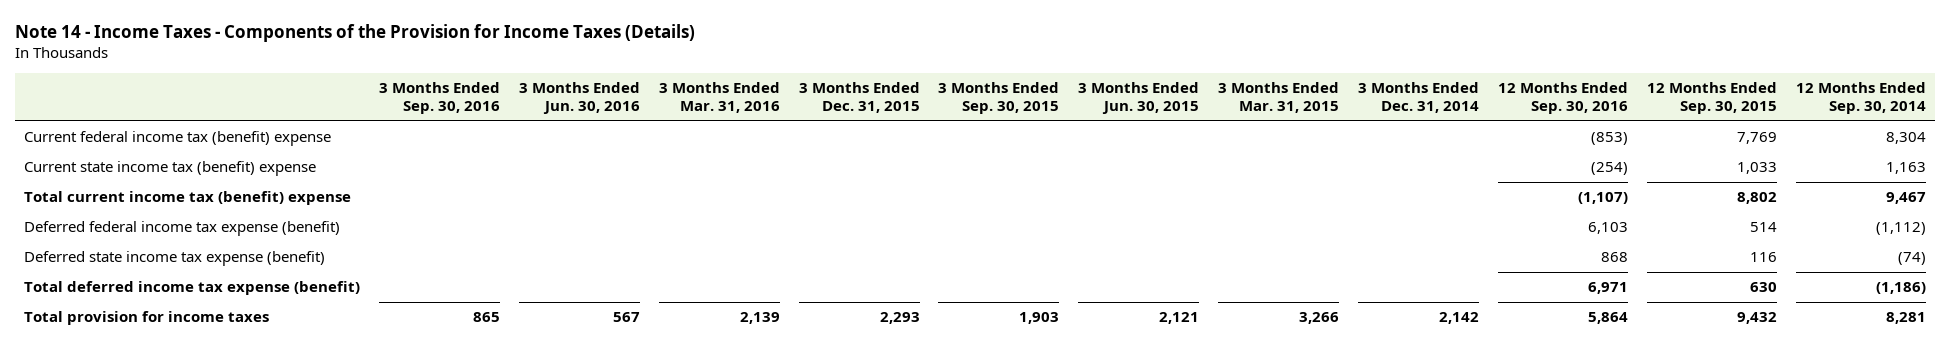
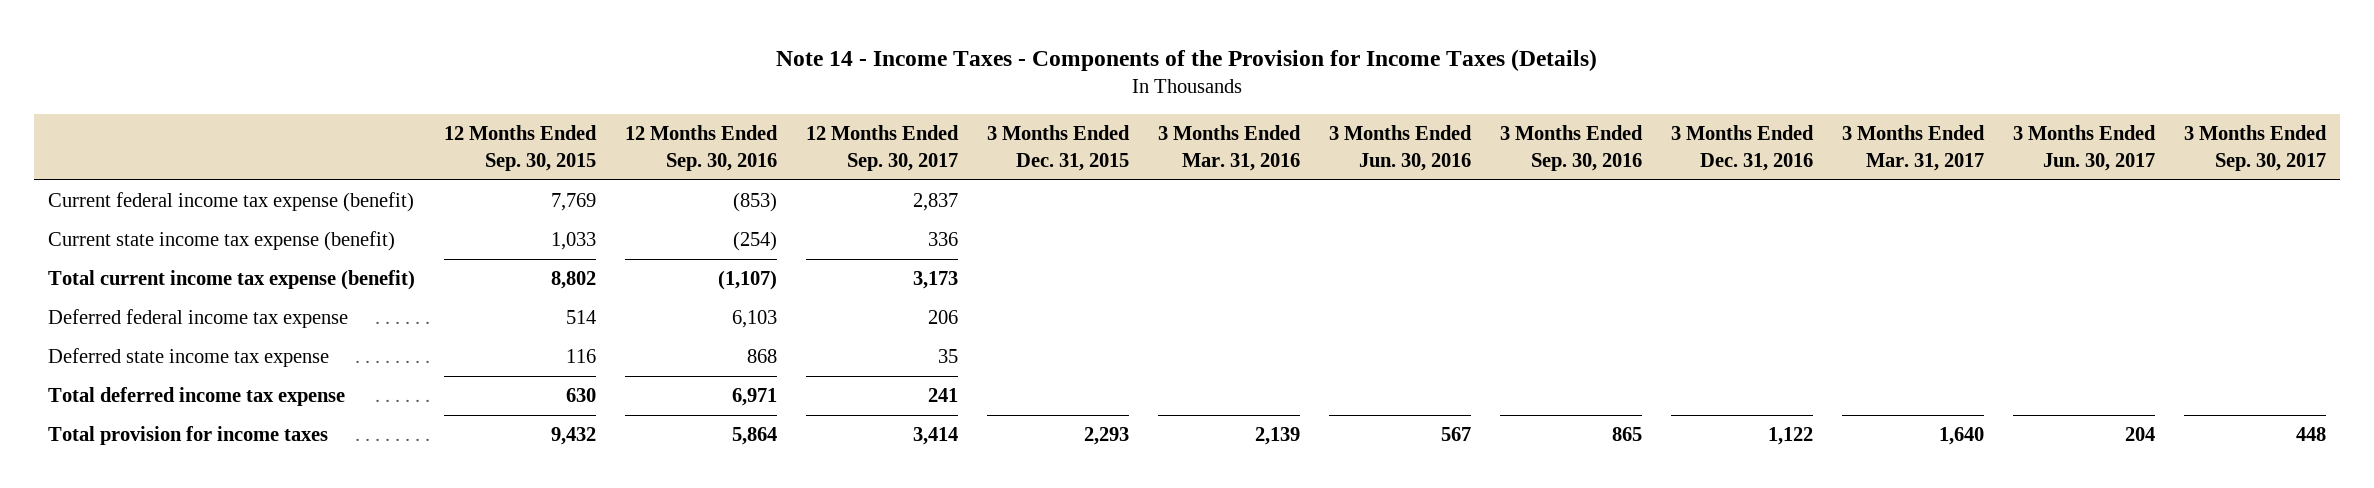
- | 3 Months Ended Sep. 30, 2016 | 3 Months Ended Jun. 30, 2016 | 3 Months Ended Mar. 31, 2016 | 3 Months Ended Dec. 31, 2015 | 3 Months Ended Sep. 30, 2015 | 3 Months Ended Jun. 30, 2015 | 3 Months Ended Mar. 31, 2015 | 3 Months Ended Dec. 31, 2014 | 12 Months Ended Sep. 30, 2016 | 12 Months Ended Sep. 30, 2015 | 12 Months Ended Sep. 30, 2014
+ | 12 Months Ended Sep. 30, 2015 | 12 Months Ended Sep. 30, 2016 | 12 Months Ended Sep. 30, 2017 | 3 Months Ended Dec. 31, 2015 | 3 Months Ended Mar. 31, 2016 | 3 Months Ended Jun. 30, 2016 | 3 Months Ended Sep. 30, 2016 | 3 Months Ended Dec. 31, 2016 | 3 Months Ended Mar. 31, 2017 | 3 Months Ended Jun. 30, 2017 | 3 Months Ended Sep. 30, 2017
- Current federal income tax (benefit) expense | | | | | | | | | (853) | 7,769 | 8,304
- Current state income tax (benefit) expense | | | | | | | | | (254) | 1,033 | 1,163
- Total current income tax (benefit) expense | | | | | | | | | (1,107) | 8,802 | 9,467
- Deferred federal income tax expense (benefit) | | | | | | | | | 6,103 | 514 | (1,112)
- Deferred state income tax expense (benefit) | | | | | | | | | 868 | 116 | (74)
- Total deferred income tax expense (benefit) | | | | | | | | | 6,971 | 630 | (1,186)
+ Current federal income tax expense (benefit) | 7,769 | (853) | 2,837 | | | | | | | |
+ Current state income tax expense (benefit) | 1,033 | (254) | 336 | | | | | | | |
+ Total current income tax expense (benefit) | 8,802 | (1,107) | 3,173 | | | | | | | |
+ Deferred federal income tax expense | 514 | 6,103 | 206 | | | | | | | |
+ Deferred state income tax expense | 116 | 868 | 35 | | | | | | | |
+ Total deferred income tax expense | 630 | 6,971 | 241 | | | | | | | |

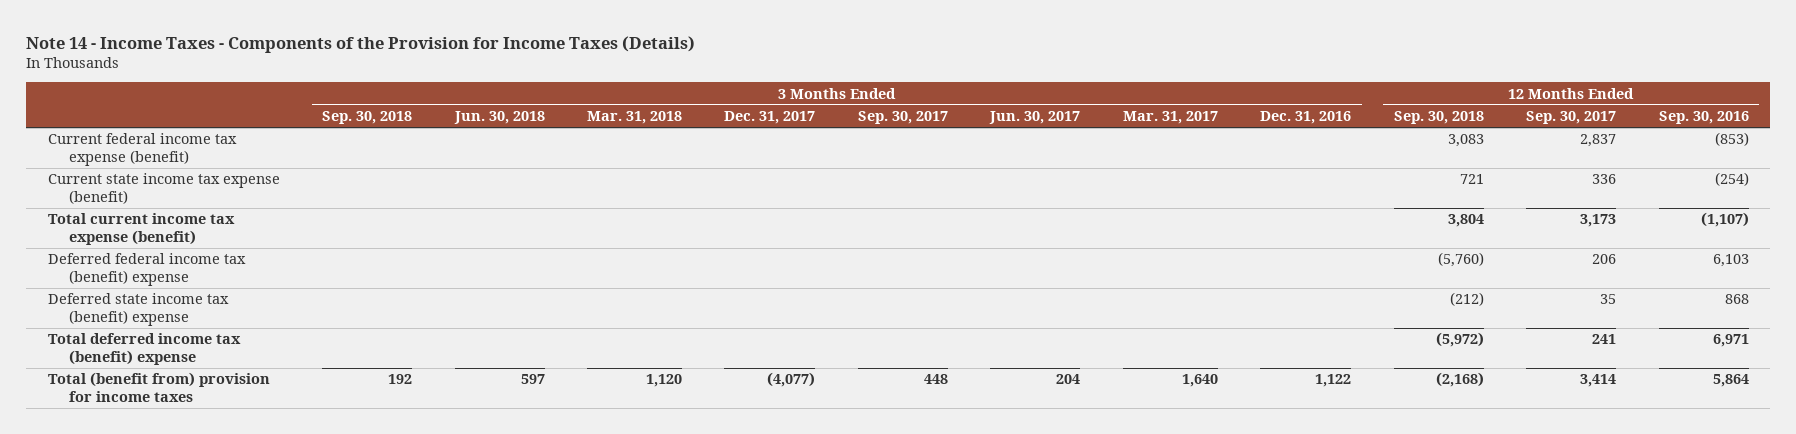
- | 12 Months Ended Sep. 30, 2015 | 12 Months Ended Sep. 30, 2016 | 12 Months Ended Sep. 30, 2017 | 3 Months Ended Dec. 31, 2015 | 3 Months Ended Mar. 31, 2016 | 3 Months Ended Jun. 30, 2016 | 3 Months Ended Sep. 30, 2016 | 3 Months Ended Dec. 31, 2016 | 3 Months Ended Mar. 31, 2017 | 3 Months Ended Jun. 30, 2017 | 3 Months Ended Sep. 30, 2017
+ | 3 Months Ended Sep. 30, 2018 | 3 Months Ended Jun. 30, 2018 | 3 Months Ended Mar. 31, 2018 | 3 Months Ended Dec. 31, 2017 | 3 Months Ended Sep. 30, 2017 | 3 Months Ended Jun. 30, 2017 | 3 Months Ended Mar. 31, 2017 | 3 Months Ended Dec. 31, 2016 | 12 Months Ended Sep. 30, 2018 | 12 Months Ended Sep. 30, 2017 | 12 Months Ended Sep. 30, 2016
- Deferred federal income tax expense | 514 | 6,103 | 206 | | | | | | | |
- Deferred state income tax expense | 116 | 868 | 35 | | | | | | | |
- Total deferred income tax expense | 630 | 6,971 | 241 | | | | | | | |
- Total provision for income taxes | 9,432 | 5,864 | 3,414 | 2,293 | 2,139 | 567 | 865 | 1,122 | 1,640 | 204 | 448
+ Deferred federal income tax (benefit) expense | | | | | | | | | (5,760) | 206 | 6,103
+ Deferred state income tax (benefit) expense | | | | | | | | | (212) | 35 | 868
+ Total deferred income tax (benefit) expense | | | | | | | | | (5,972) | 241 | 6,971
+ Total (benefit from) provision for income taxes | 192 | 597 | 1,120 | (4,077) | 448 | 204 | 1,640 | 1,122 | (2,168) | 3,414 | 5,864

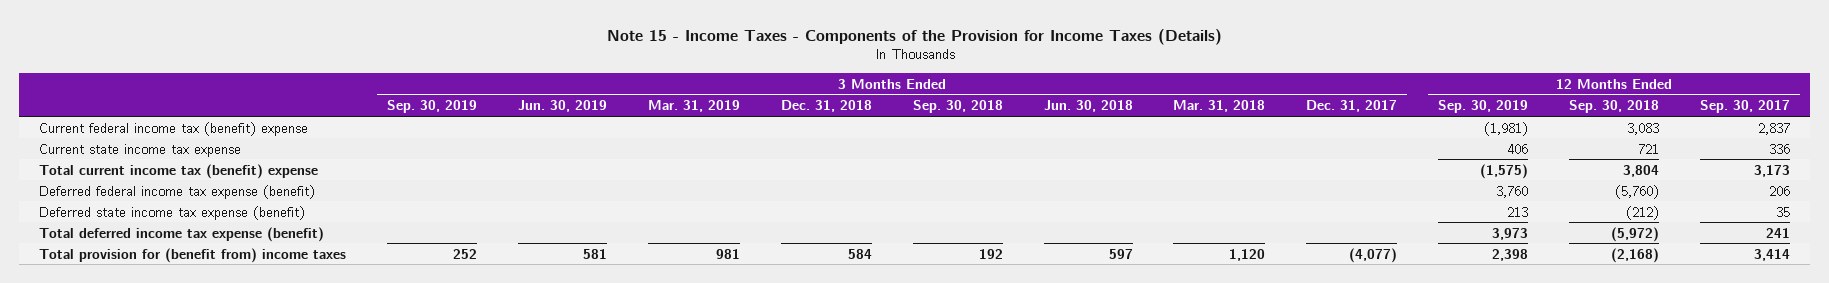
- Note 14 - Income Taxes - Components of the Provision for Income Taxes (Details)
+ Note 15 - Income Taxes - Components of the Provision for Income Taxes (Details)
- | 3 Months Ended Sep. 30, 2018 | 3 Months Ended Jun. 30, 2018 | 3 Months Ended Mar. 31, 2018 | 3 Months Ended Dec. 31, 2017 | 3 Months Ended Sep. 30, 2017 | 3 Months Ended Jun. 30, 2017 | 3 Months Ended Mar. 31, 2017 | 3 Months Ended Dec. 31, 2016 | 12 Months Ended Sep. 30, 2018 | 12 Months Ended Sep. 30, 2017 | 12 Months Ended Sep. 30, 2016
+ | 3 Months Ended Sep. 30, 2019 | 3 Months Ended Jun. 30, 2019 | 3 Months Ended Mar. 31, 2019 | 3 Months Ended Dec. 31, 2018 | 3 Months Ended Sep. 30, 2018 | 3 Months Ended Jun. 30, 2018 | 3 Months Ended Mar. 31, 2018 | 3 Months Ended Dec. 31, 2017 | 12 Months Ended Sep. 30, 2019 | 12 Months Ended Sep. 30, 2018 | 12 Months Ended Sep. 30, 2017
- Current federal income tax expense (benefit) | | | | | | | | | 3,083 | 2,837 | (853)
- Current state income tax expense (benefit) | | | | | | | | | 721 | 336 | (254)
- Total current income tax expense (benefit) | | | | | | | | | 3,804 | 3,173 | (1,107)
- Deferred federal income tax (benefit) expense | | | | | | | | | (5,760) | 206 | 6,103
- Deferred state income tax (benefit) expense | | | | | | | | | (212) | 35 | 868
- Total deferred income tax (benefit) expense | | | | | | | | | (5,972) | 241 | 6,971
- Total (benefit from) provision for income taxes | 192 | 597 | 1,120 | (4,077) | 448 | 204 | 1,640 | 1,122 | (2,168) | 3,414 | 5,864
+ Current federal income tax (benefit) expense | | | | | | | | | (1,981) | 3,083 | 2,837
+ Current state income tax expense | | | | | | | | | 406 | 721 | 336
+ Total current income tax (benefit) expense | | | | | | | | | (1,575) | 3,804 | 3,173
+ Deferred federal income tax expense (benefit) | | | | | | | | | 3,760 | (5,760) | 206
+ Deferred state income tax expense (benefit) | | | | | | | | | 213 | (212) | 35
+ Total deferred income tax expense (benefit) | | | | | | | | | 3,973 | (5,972) | 241
+ Total provision for (benefit from) income taxes | 252 | 581 | 981 | 584 | 192 | 597 | 1,120 | (4,077) | 2,398 | (2,168) | 3,414

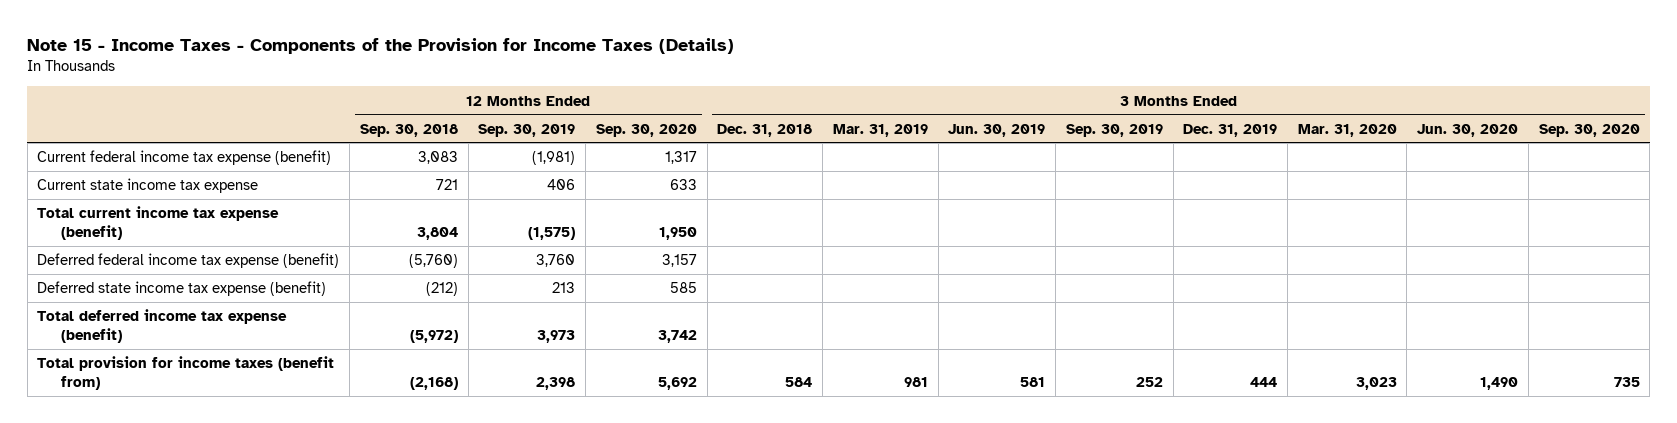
- | 3 Months Ended Sep. 30, 2019 | 3 Months Ended Jun. 30, 2019 | 3 Months Ended Mar. 31, 2019 | 3 Months Ended Dec. 31, 2018 | 3 Months Ended Sep. 30, 2018 | 3 Months Ended Jun. 30, 2018 | 3 Months Ended Mar. 31, 2018 | 3 Months Ended Dec. 31, 2017 | 12 Months Ended Sep. 30, 2019 | 12 Months Ended Sep. 30, 2018 | 12 Months Ended Sep. 30, 2017
+ | 12 Months Ended Sep. 30, 2018 | 12 Months Ended Sep. 30, 2019 | 12 Months Ended Sep. 30, 2020 | 3 Months Ended Dec. 31, 2018 | 3 Months Ended Mar. 31, 2019 | 3 Months Ended Jun. 30, 2019 | 3 Months Ended Sep. 30, 2019 | 3 Months Ended Dec. 31, 2019 | 3 Months Ended Mar. 31, 2020 | 3 Months Ended Jun. 30, 2020 | 3 Months Ended Sep. 30, 2020
- Current federal income tax (benefit) expense | | | | | | | | | (1,981) | 3,083 | 2,837
+ Current federal income tax expense (benefit) | 3,083 | (1,981) | 1,317 | | | | | | | |
- Total current income tax (benefit) expense | | | | | | | | | (1,575) | 3,804 | 3,173
+ Total current income tax expense (benefit) | 3,804 | (1,575) | 1,950 | | | | | | | |
- Total provision for (benefit from) income taxes | 252 | 581 | 981 | 584 | 192 | 597 | 1,120 | (4,077) | 2,398 | (2,168) | 3,414
+ Total provision for income taxes (benefit from) | (2,168) | 2,398 | 5,692 | 584 | 981 | 581 | 252 | 444 | 3,023 | 1,490 | 735

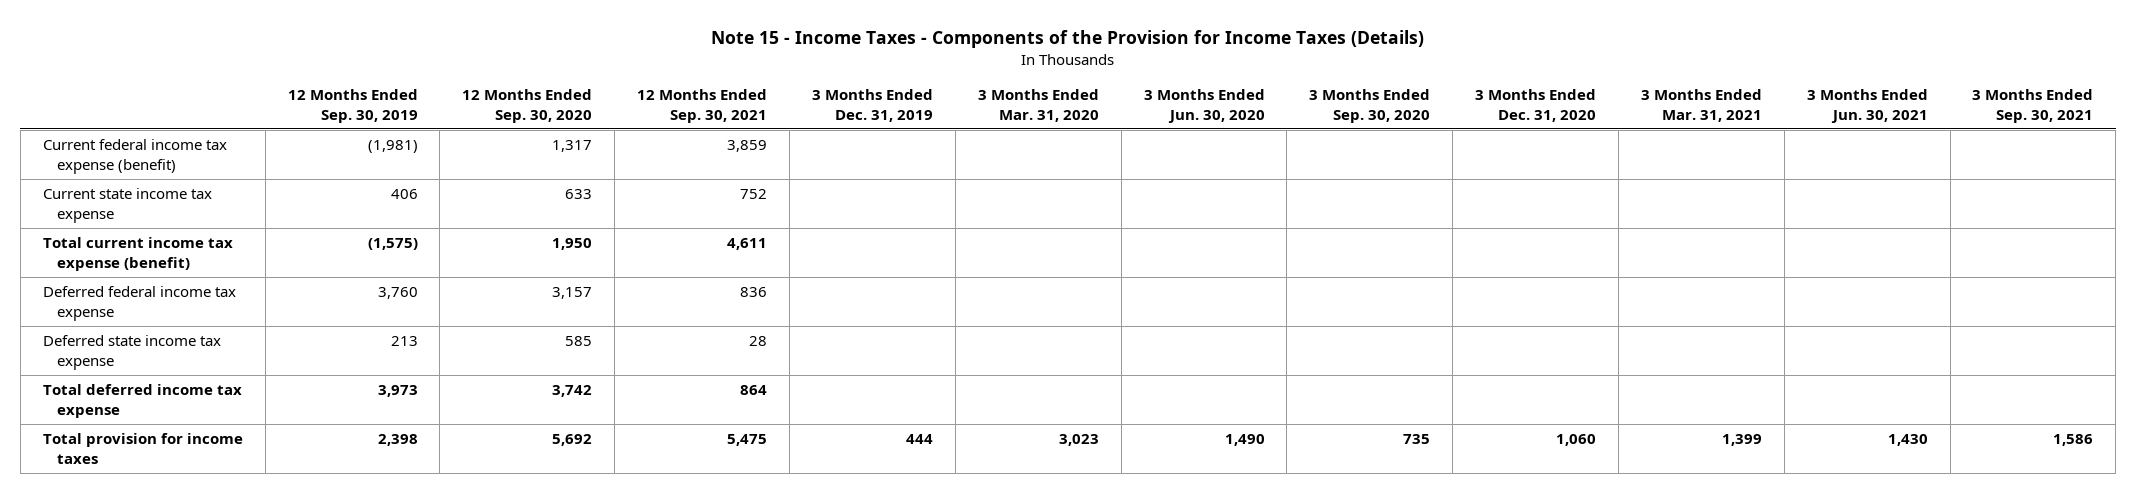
- | 12 Months Ended Sep. 30, 2018 | 12 Months Ended Sep. 30, 2019 | 12 Months Ended Sep. 30, 2020 | 3 Months Ended Dec. 31, 2018 | 3 Months Ended Mar. 31, 2019 | 3 Months Ended Jun. 30, 2019 | 3 Months Ended Sep. 30, 2019 | 3 Months Ended Dec. 31, 2019 | 3 Months Ended Mar. 31, 2020 | 3 Months Ended Jun. 30, 2020 | 3 Months Ended Sep. 30, 2020
+ | 12 Months Ended Sep. 30, 2019 | 12 Months Ended Sep. 30, 2020 | 12 Months Ended Sep. 30, 2021 | 3 Months Ended Dec. 31, 2019 | 3 Months Ended Mar. 31, 2020 | 3 Months Ended Jun. 30, 2020 | 3 Months Ended Sep. 30, 2020 | 3 Months Ended Dec. 31, 2020 | 3 Months Ended Mar. 31, 2021 | 3 Months Ended Jun. 30, 2021 | 3 Months Ended Sep. 30, 2021
- Deferred federal income tax expense (benefit) | (5,760) | 3,760 | 3,157 | | | | | | | |
- Deferred state income tax expense (benefit) | (212) | 213 | 585 | | | | | | | |
- Total deferred income tax expense (benefit) | (5,972) | 3,973 | 3,742 | | | | | | | |
- Total provision for income taxes (benefit from) | (2,168) | 2,398 | 5,692 | 584 | 981 | 581 | 252 | 444 | 3,023 | 1,490 | 735
+ Deferred federal income tax expense | 3,760 | 3,157 | 836 | | | | | | | |
+ Deferred state income tax expense | 213 | 585 | 28 | | | | | | | |
+ Total deferred income tax expense | 3,973 | 3,742 | 864 | | | | | | | |
+ Total provision for income taxes | 2,398 | 5,692 | 5,475 | 444 | 3,023 | 1,490 | 735 | 1,060 | 1,399 | 1,430 | 1,586

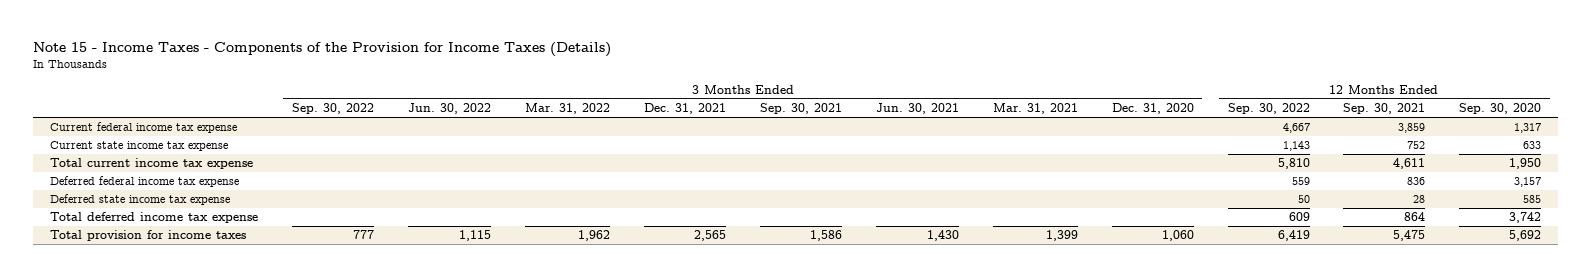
- | 12 Months Ended Sep. 30, 2019 | 12 Months Ended Sep. 30, 2020 | 12 Months Ended Sep. 30, 2021 | 3 Months Ended Dec. 31, 2019 | 3 Months Ended Mar. 31, 2020 | 3 Months Ended Jun. 30, 2020 | 3 Months Ended Sep. 30, 2020 | 3 Months Ended Dec. 31, 2020 | 3 Months Ended Mar. 31, 2021 | 3 Months Ended Jun. 30, 2021 | 3 Months Ended Sep. 30, 2021
+ | 3 Months Ended Sep. 30, 2022 | 3 Months Ended Jun. 30, 2022 | 3 Months Ended Mar. 31, 2022 | 3 Months Ended Dec. 31, 2021 | 3 Months Ended Sep. 30, 2021 | 3 Months Ended Jun. 30, 2021 | 3 Months Ended Mar. 31, 2021 | 3 Months Ended Dec. 31, 2020 | 12 Months Ended Sep. 30, 2022 | 12 Months Ended Sep. 30, 2021 | 12 Months Ended Sep. 30, 2020
- Current federal income tax expense (benefit) | (1,981) | 1,317 | 3,859 | | | | | | | |
+ Current federal income tax expense | | | | | | | | | 4,667 | 3,859 | 1,317
- Total current income tax expense (benefit) | (1,575) | 1,950 | 4,611 | | | | | | | |
+ Total current income tax expense | | | | | | | | | 5,810 | 4,611 | 1,950

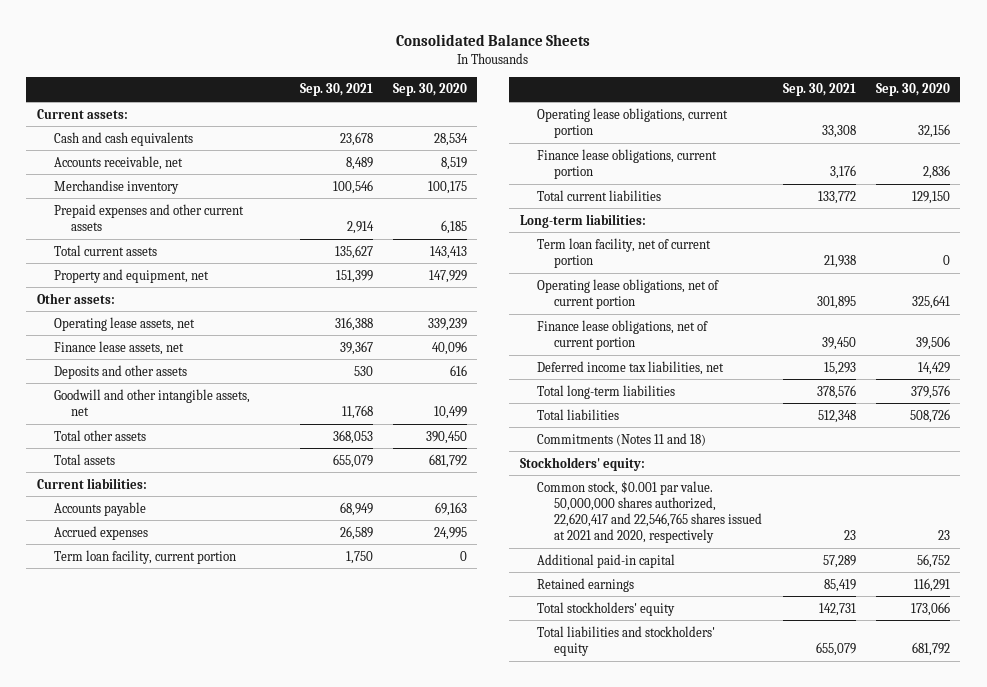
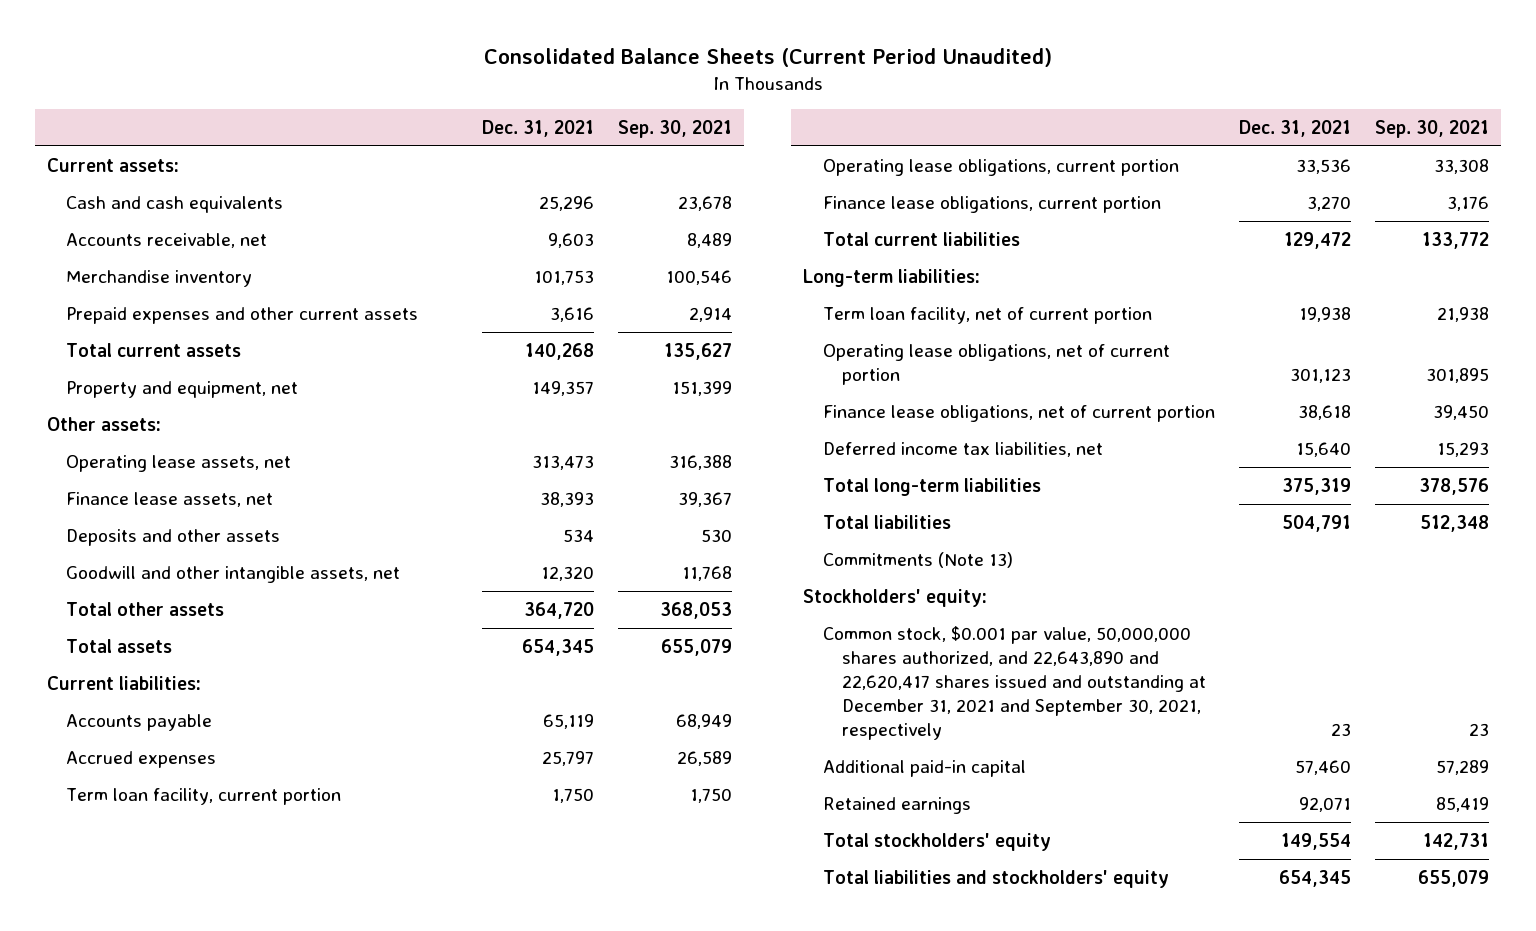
- Consolidated Balance Sheets
+ Consolidated Balance Sheets (Current Period Unaudited)
- | Sep. 30, 2021 | Sep. 30, 2020
+ | Dec. 31, 2021 | Sep. 30, 2021
- Commitments (Notes 11 and 18)
+ Commitments (Note 13)
- Common stock, $0.001 par value. 50,000,000 shares authorized, 22,620,417 and 22,546,765 shares issued at 2021 and 2020, respectively | 23 | 23
+ Common stock, $0.001 par value, 50,000,000 shares authorized, and 22,643,890 and 22,620,417 shares issued and outstanding at December 31, 2021 and September 30, 2021, respectively | 23 | 23

